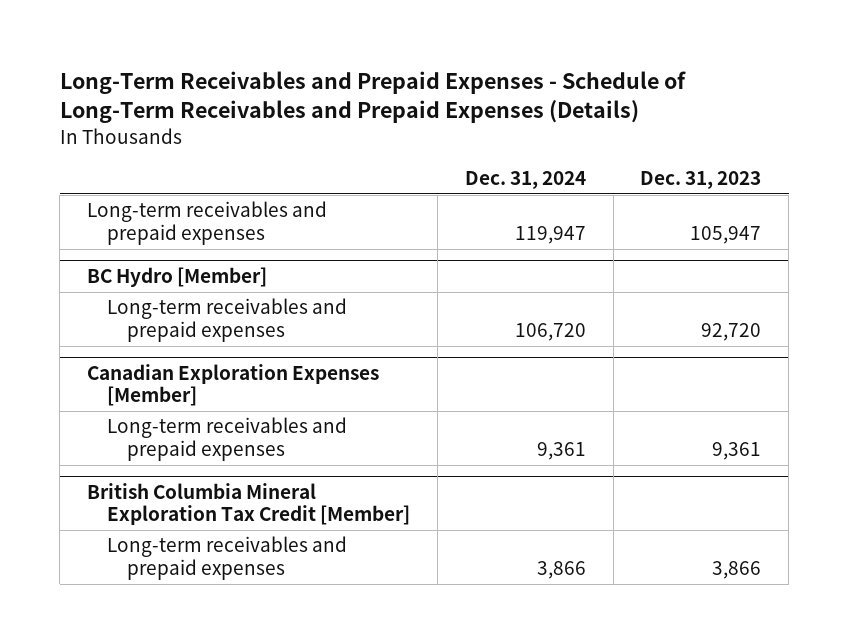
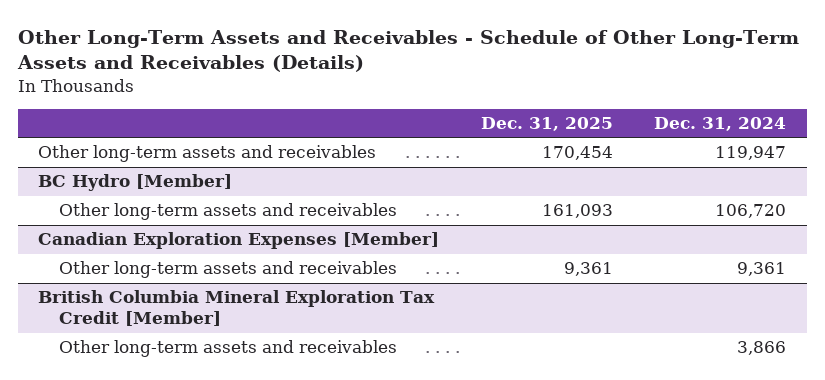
- Long-Term Receivables and Prepaid Expenses - Schedule of Long-Term Receivables and Prepaid Expenses (Details)
+ Other Long-Term Assets and Receivables - Schedule of Other Long-Term Assets and Receivables (Details)
- | Dec. 31, 2024 | Dec. 31, 2023
+ | Dec. 31, 2025 | Dec. 31, 2024
- Long-term receivables and prepaid expenses | 119,947 | 105,947
+ Other long-term assets and receivables | 170,454 | 119,947
@ BC Hydro [Member]
- Long-term receivables and prepaid expenses | 106,720 | 92,720
+ Other long-term assets and receivables | 161,093 | 106,720
@ Canadian Exploration Expenses [Member]
- Long-term receivables and prepaid expenses | 9,361 | 9,361
+ Other long-term assets and receivables | 9,361 | 9,361
@ British Columbia Mineral Exploration Tax Credit [Member]
- Long-term receivables and prepaid expenses | 3,866 | 3,866
+ Other long-term assets and receivables | | 3,866

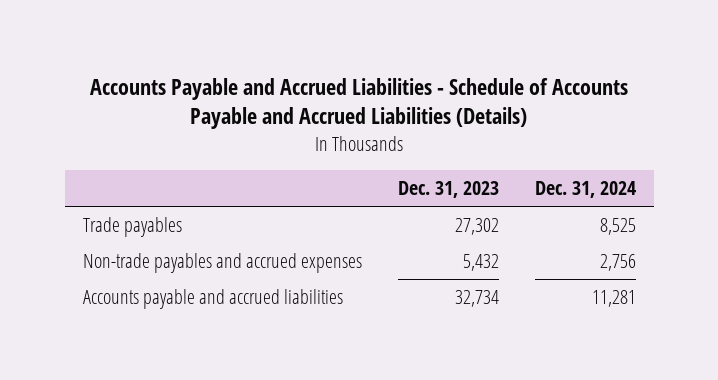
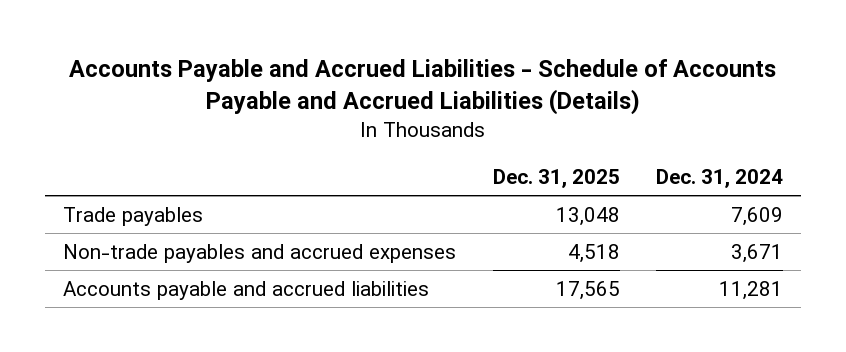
- | Dec. 31, 2023 | Dec. 31, 2024
+ | Dec. 31, 2025 | Dec. 31, 2024
- Trade payables | 27,302 | 8,525
- Non-trade payables and accrued expenses | 5,432 | 2,756
+ Trade payables | 13,048 | 7,609
+ Non-trade payables and accrued expenses | 4,518 | 3,671

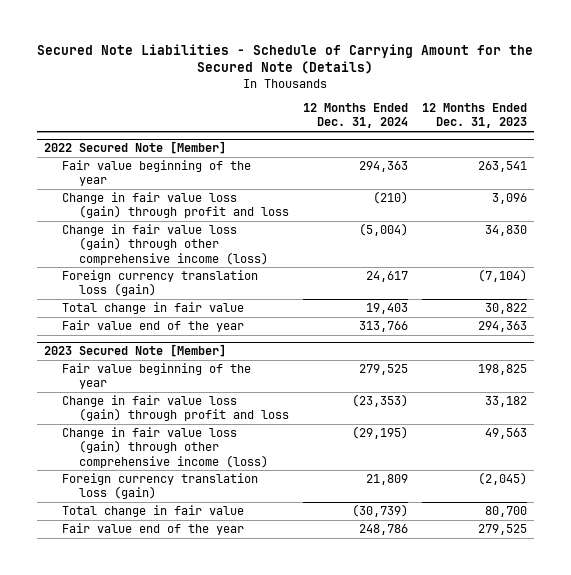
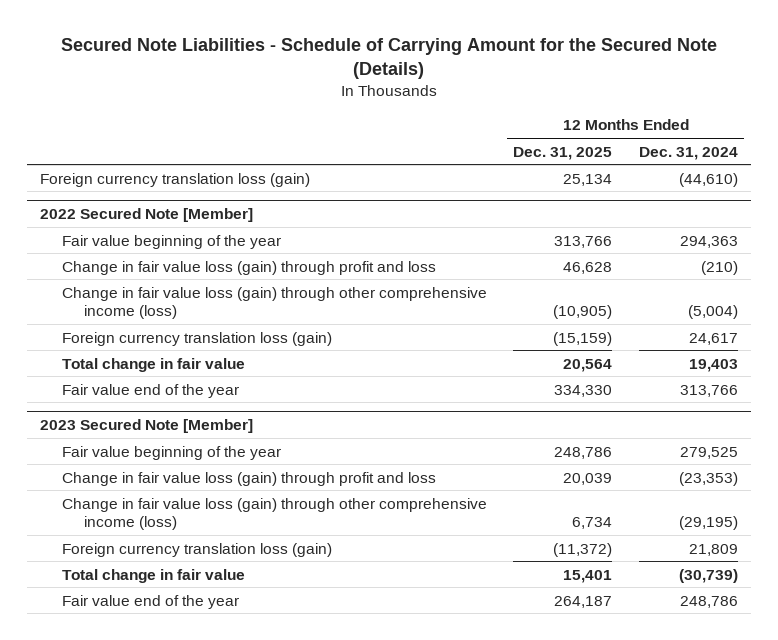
- | 12 Months Ended Dec. 31, 2024 | 12 Months Ended Dec. 31, 2023
+ | 12 Months Ended Dec. 31, 2025 | 12 Months Ended Dec. 31, 2024
+ Foreign currency translation loss (gain) | 25,134 | (44,610)

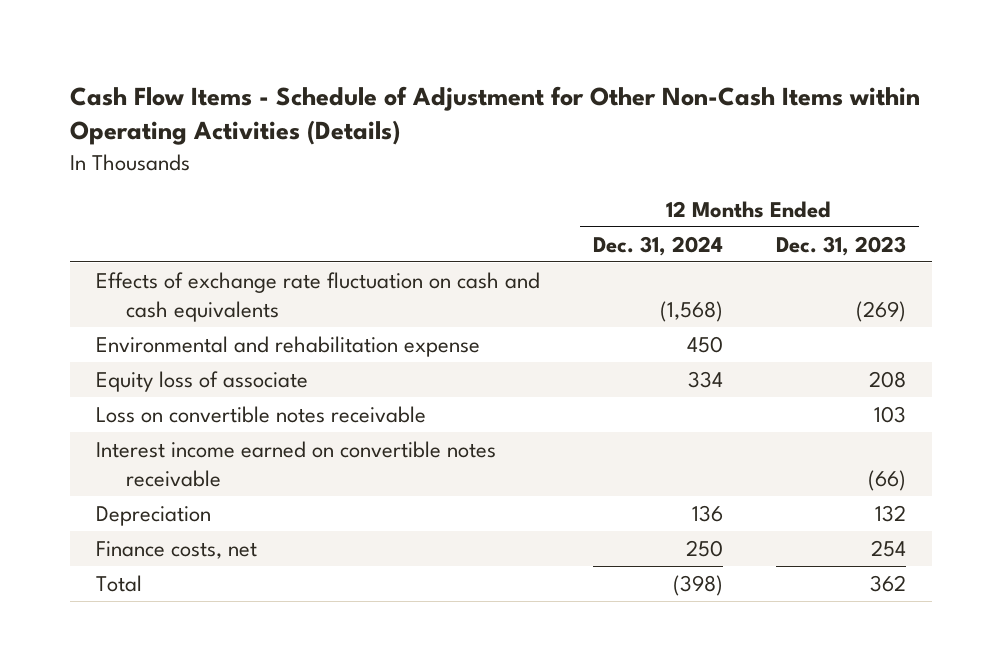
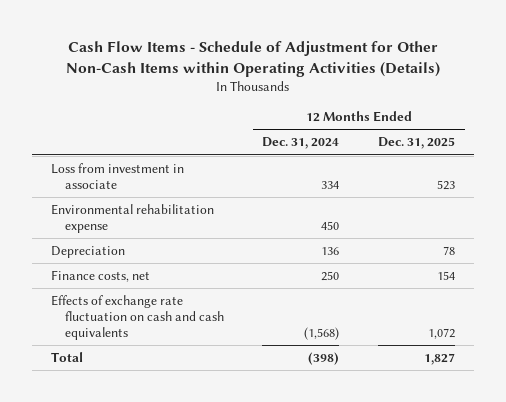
- | 12 Months Ended Dec. 31, 2024 | 12 Months Ended Dec. 31, 2023
+ | 12 Months Ended Dec. 31, 2024 | 12 Months Ended Dec. 31, 2025
- Environmental and rehabilitation expense | 450 |
- Equity loss of associate | 334 | 208
- Loss on convertible notes receivable | | 103
- Interest income earned on convertible notes receivable | | (66)
+ Loss from investment in associate | 334 | 523
+ Environmental rehabilitation expense | 450 |
moved down: Effects of exchange rate fluctuation on cash and cash equivalents | (1,568) | 1,072

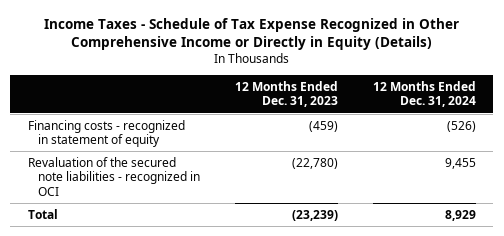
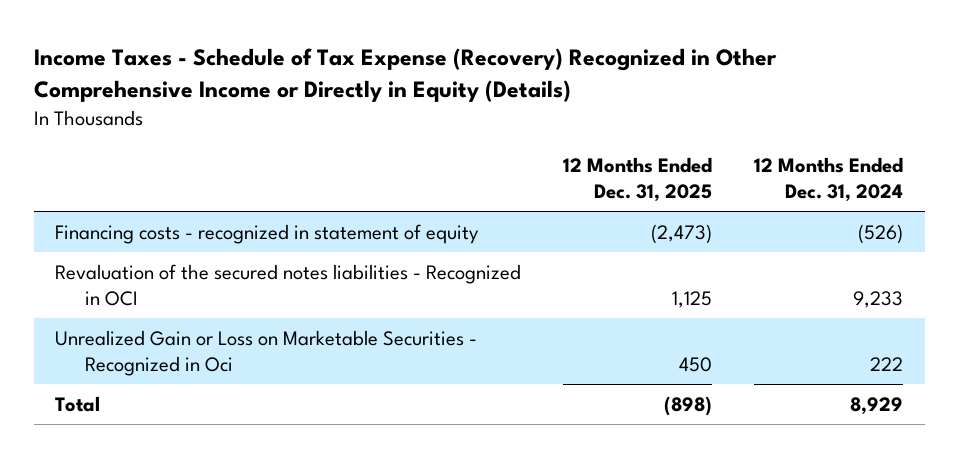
- Income Taxes - Schedule of Tax Expense Recognized in Other Comprehensive Income or Directly in Equity (Details)
+ Income Taxes - Schedule of Tax Expense (Recovery) Recognized in Other Comprehensive Income or Directly in Equity (Details)
- | 12 Months Ended Dec. 31, 2023 | 12 Months Ended Dec. 31, 2024
+ | 12 Months Ended Dec. 31, 2025 | 12 Months Ended Dec. 31, 2024
- Revaluation of the secured note liabilities - recognized in OCI | (22,780) | 9,455
+ Revaluation of the secured notes liabilities - Recognized in OCI | 1,125 | 9,233
+ Unrealized Gain or Loss on Marketable Securities - Recognized in Oci | 450 | 222

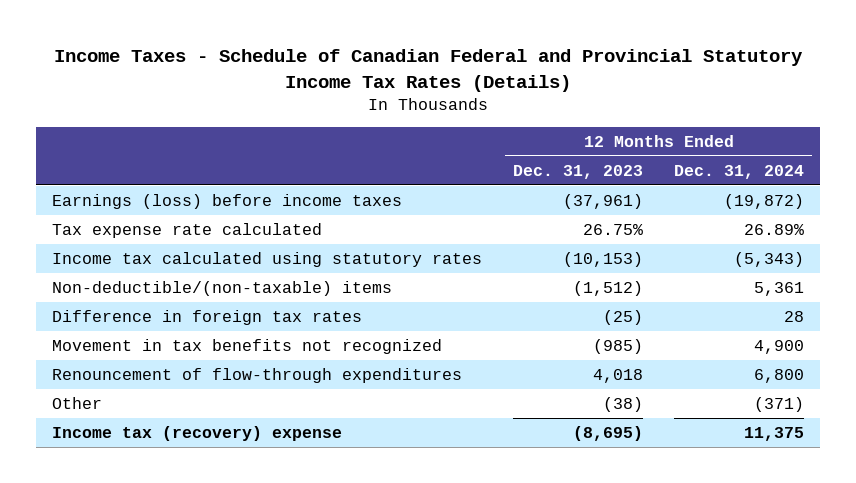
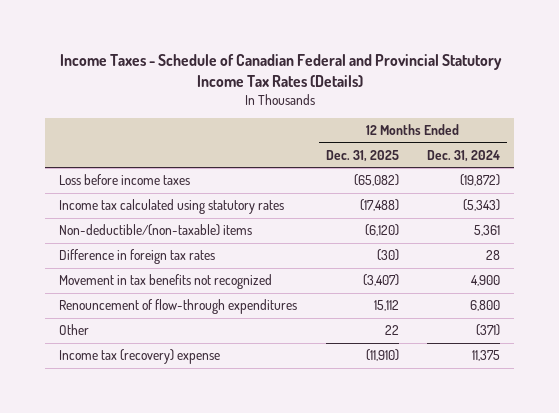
- | 12 Months Ended Dec. 31, 2023 | 12 Months Ended Dec. 31, 2024
+ | 12 Months Ended Dec. 31, 2025 | 12 Months Ended Dec. 31, 2024
- Earnings (loss) before income taxes | (37,961) | (19,872)
- Tax expense rate calculated | 26.75% | 26.89%
+ Loss before income taxes | (65,082) | (19,872)

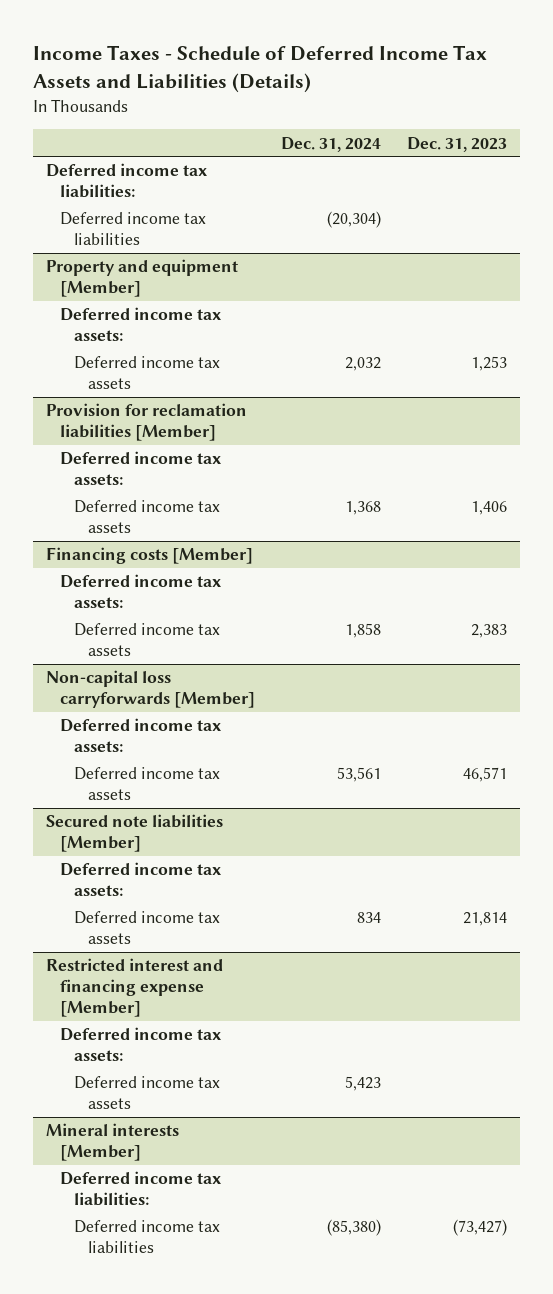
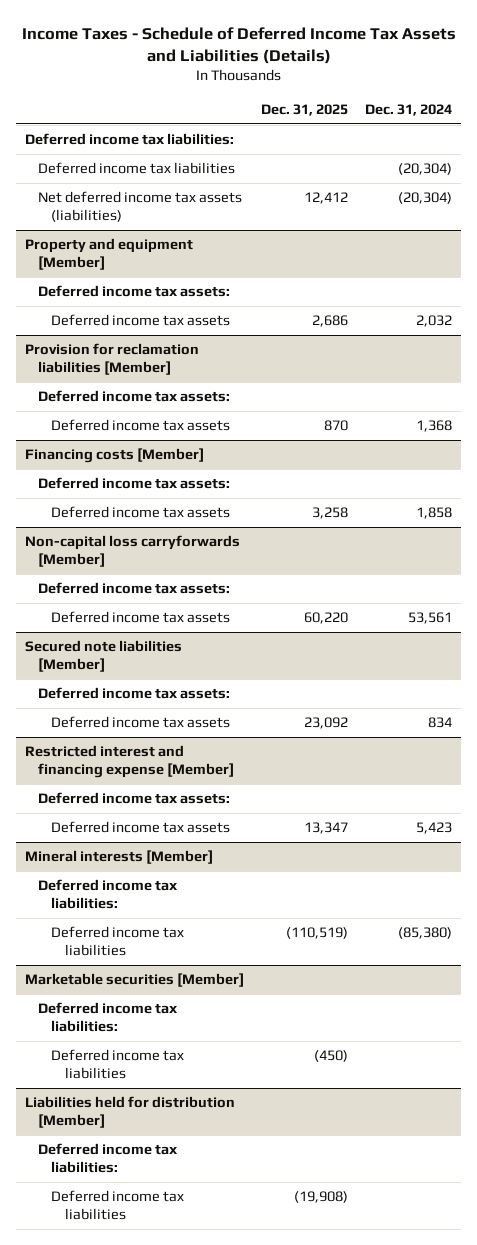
- | Dec. 31, 2024 | Dec. 31, 2023
+ | Dec. 31, 2025 | Dec. 31, 2024
+ Net deferred income tax assets (liabilities) | 12,412 | (20,304)
+ Marketable securities [Member]
+ Deferred income tax liabilities:
+ Deferred income tax liabilities | (450) |
+ Liabilities held for distribution [Member]
+ Deferred income tax liabilities:
+ Deferred income tax liabilities | (19,908) |

